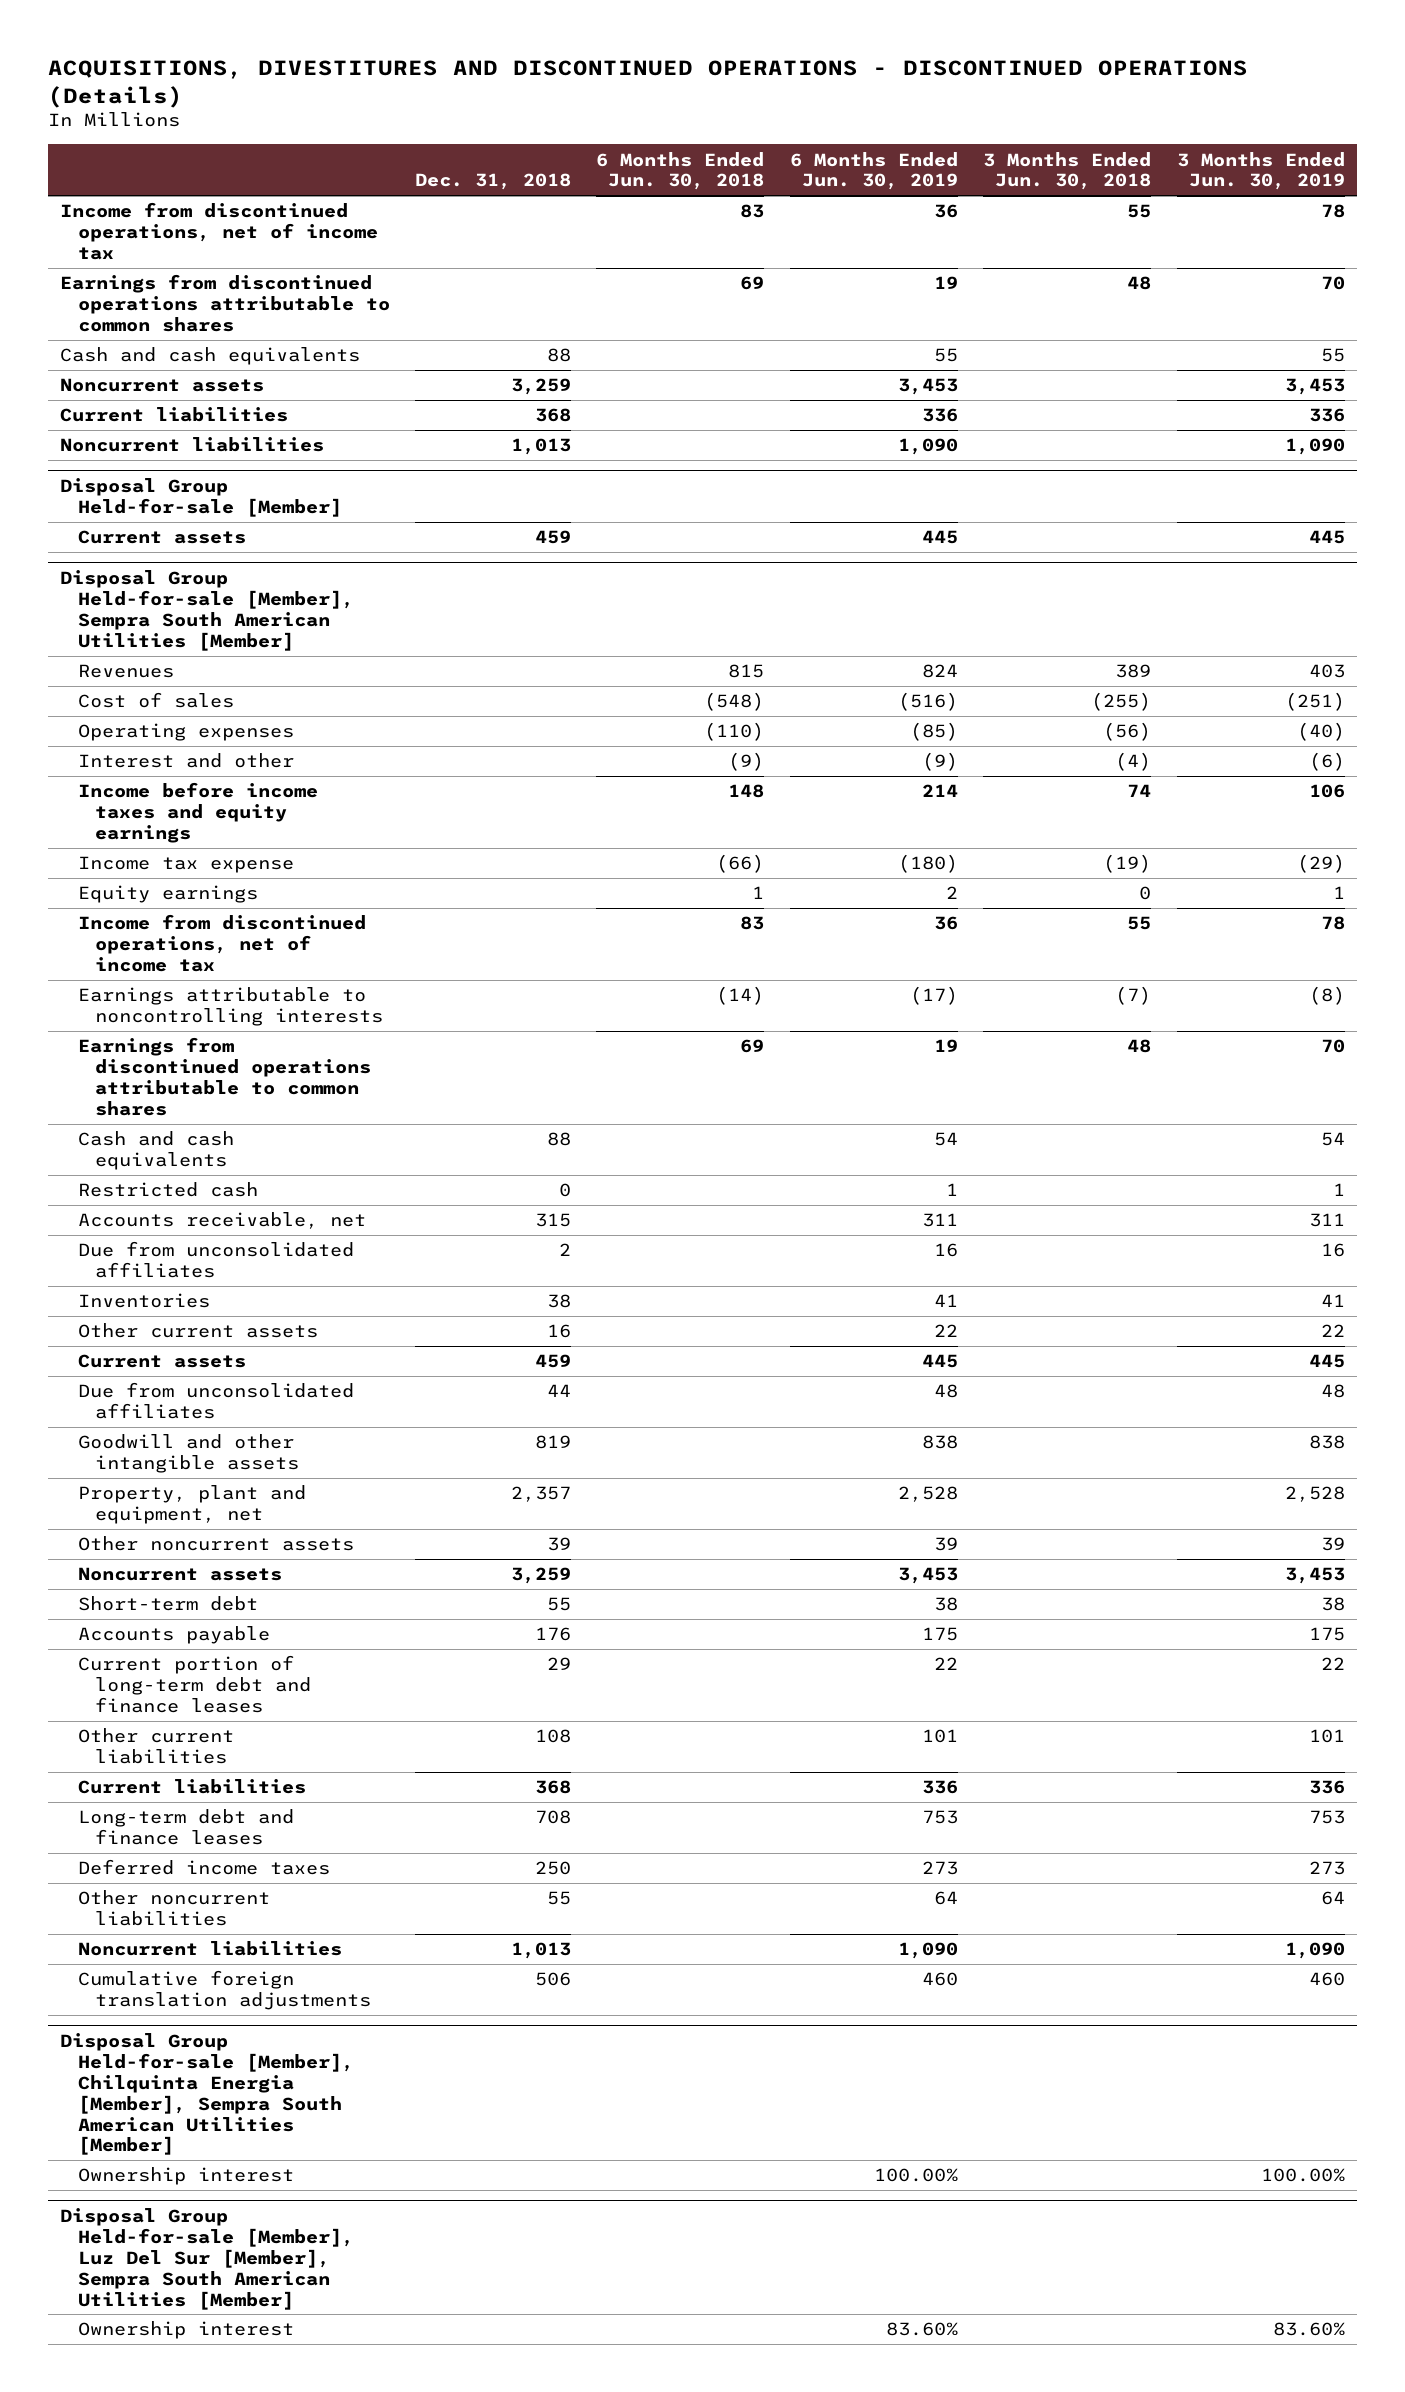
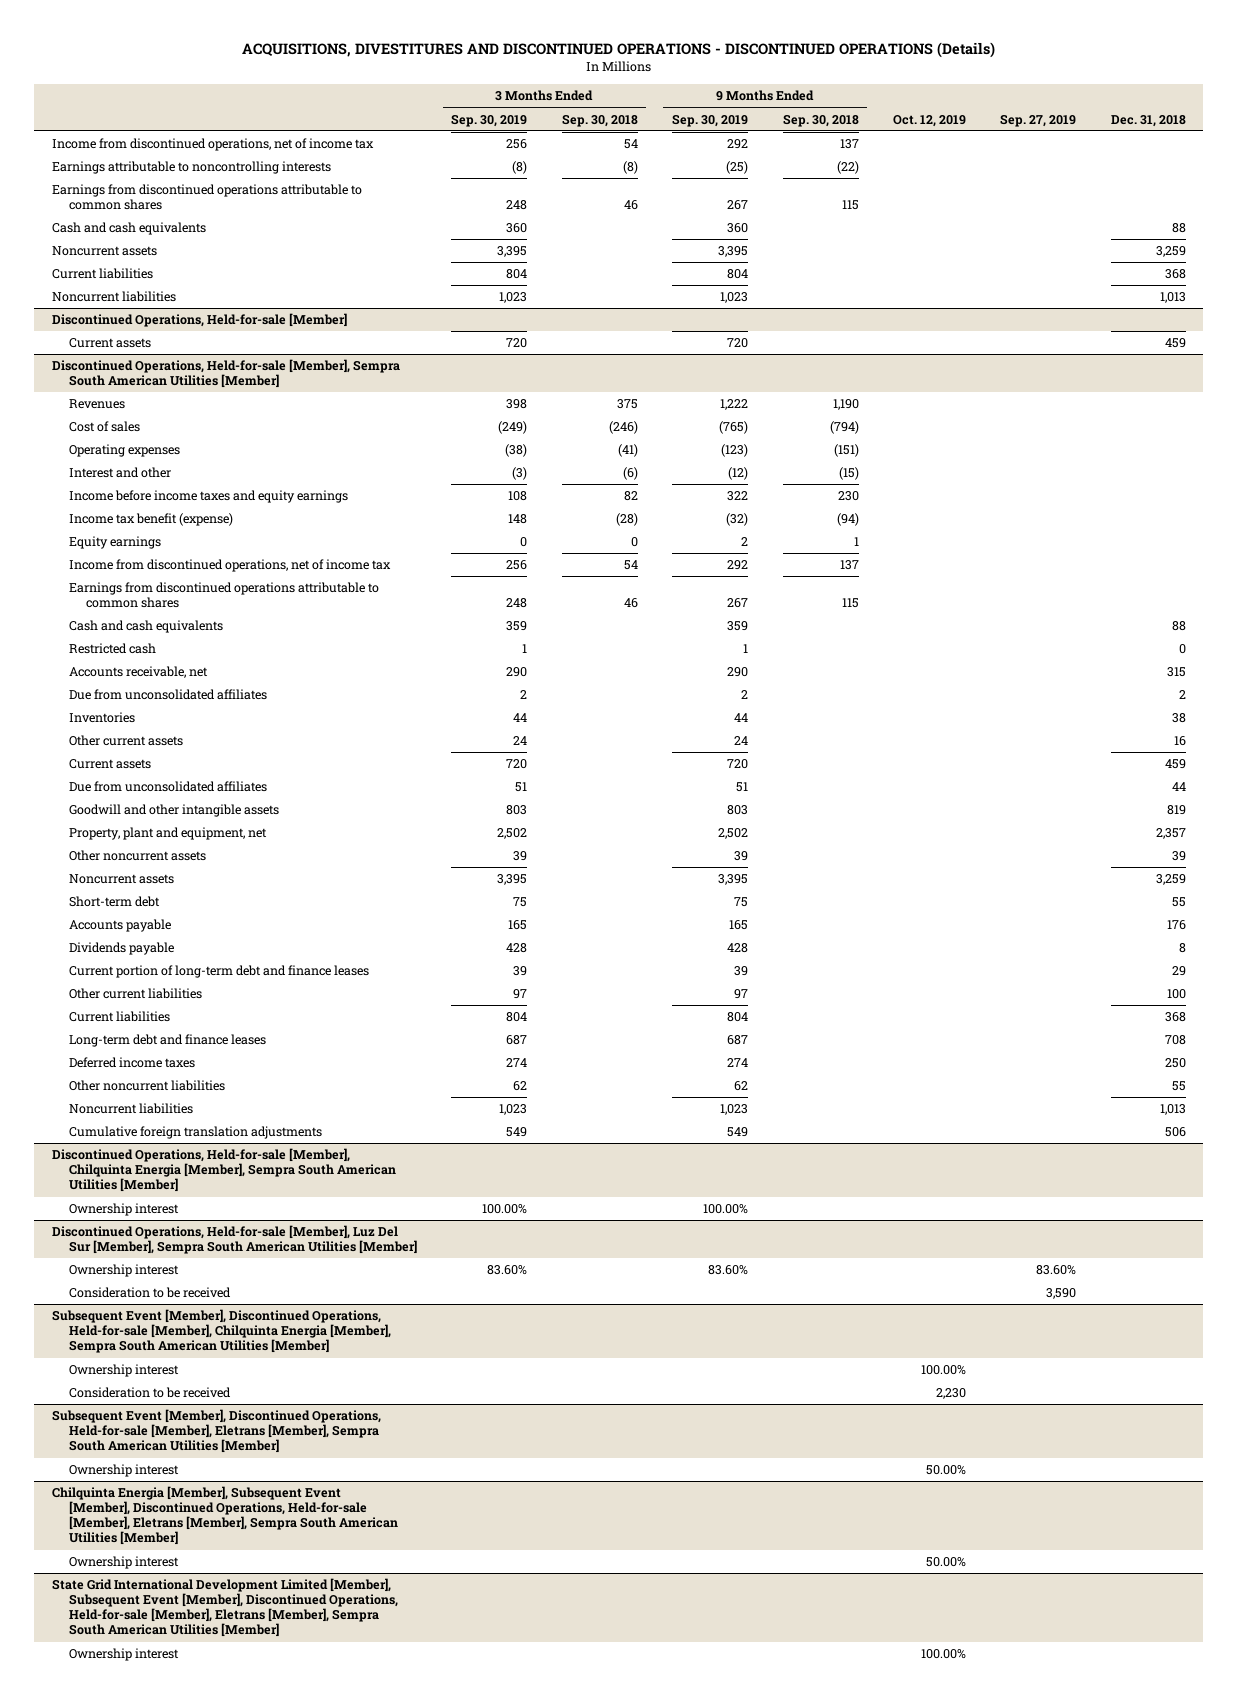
- | Dec. 31, 2018 | 6 Months Ended Jun. 30, 2018 | 6 Months Ended Jun. 30, 2019 | 3 Months Ended Jun. 30, 2018 | 3 Months Ended Jun. 30, 2019
+ | 3 Months Ended Sep. 30, 2019 | 3 Months Ended Sep. 30, 2018 | 9 Months Ended Sep. 30, 2019 | 9 Months Ended Sep. 30, 2018 | Oct. 12, 2019 | Sep. 27, 2019 | Dec. 31, 2018
+ Earnings attributable to noncontrolling interests | (8) | (8) | (25) | (22) | | |
- Disposal Group Held-for-sale [Member]
+ Discontinued Operations, Held-for-sale [Member]
- Disposal Group Held-for-sale [Member], Sempra South American Utilities [Member]
+ Discontinued Operations, Held-for-sale [Member], Sempra South American Utilities [Member]
- Income tax expense | | (66) | (180) | (19) | (29)
+ Income tax benefit (expense) | 148 | (28) | (32) | (94) | | |
- Earnings attributable to noncontrolling interests | | (14) | (17) | (7) | (8)
+ Dividends payable | 428 | | 428 | | | | 8
- Other current liabilities | 108 | | 101 | | 101
+ Other current liabilities | 97 | | 97 | | | | 100
- Disposal Group Held-for-sale [Member], Chilquinta Energia [Member], Sempra South American Utilities [Member]
+ Discontinued Operations, Held-for-sale [Member], Chilquinta Energia [Member], Sempra South American Utilities [Member]
- Disposal Group Held-for-sale [Member], Luz Del Sur [Member], Sempra South American Utilities [Member]
+ Discontinued Operations, Held-for-sale [Member], Luz Del Sur [Member], Sempra South American Utilities [Member]
+ Consideration to be received | | | | | | 3,590 |
+ Subsequent Event [Member], Discontinued Operations, Held-for-sale [Member], Chilquinta Energia [Member], Sempra South American Utilities [Member]
+ Ownership interest | | | | | 100.00% | |
+ Consideration to be received | | | | | 2,230 | |
+ Subsequent Event [Member], Discontinued Operations, Held-for-sale [Member], Eletrans [Member], Sempra South American Utilities [Member]
+ Ownership interest | | | | | 50.00% | |
+ Chilquinta Energia [Member], Subsequent Event [Member], Discontinued Operations, Held-for-sale [Member], Eletrans [Member], Sempra South American Utilities [Member]
+ Ownership interest | | | | | 50.00% | |
+ State Grid International Development Limited [Member], Subsequent Event [Member], Discontinued Operations, Held-for-sale [Member], Eletrans [Member], Sempra South American Utilities [Member]
+ Ownership interest | | | | | 100.00% | |

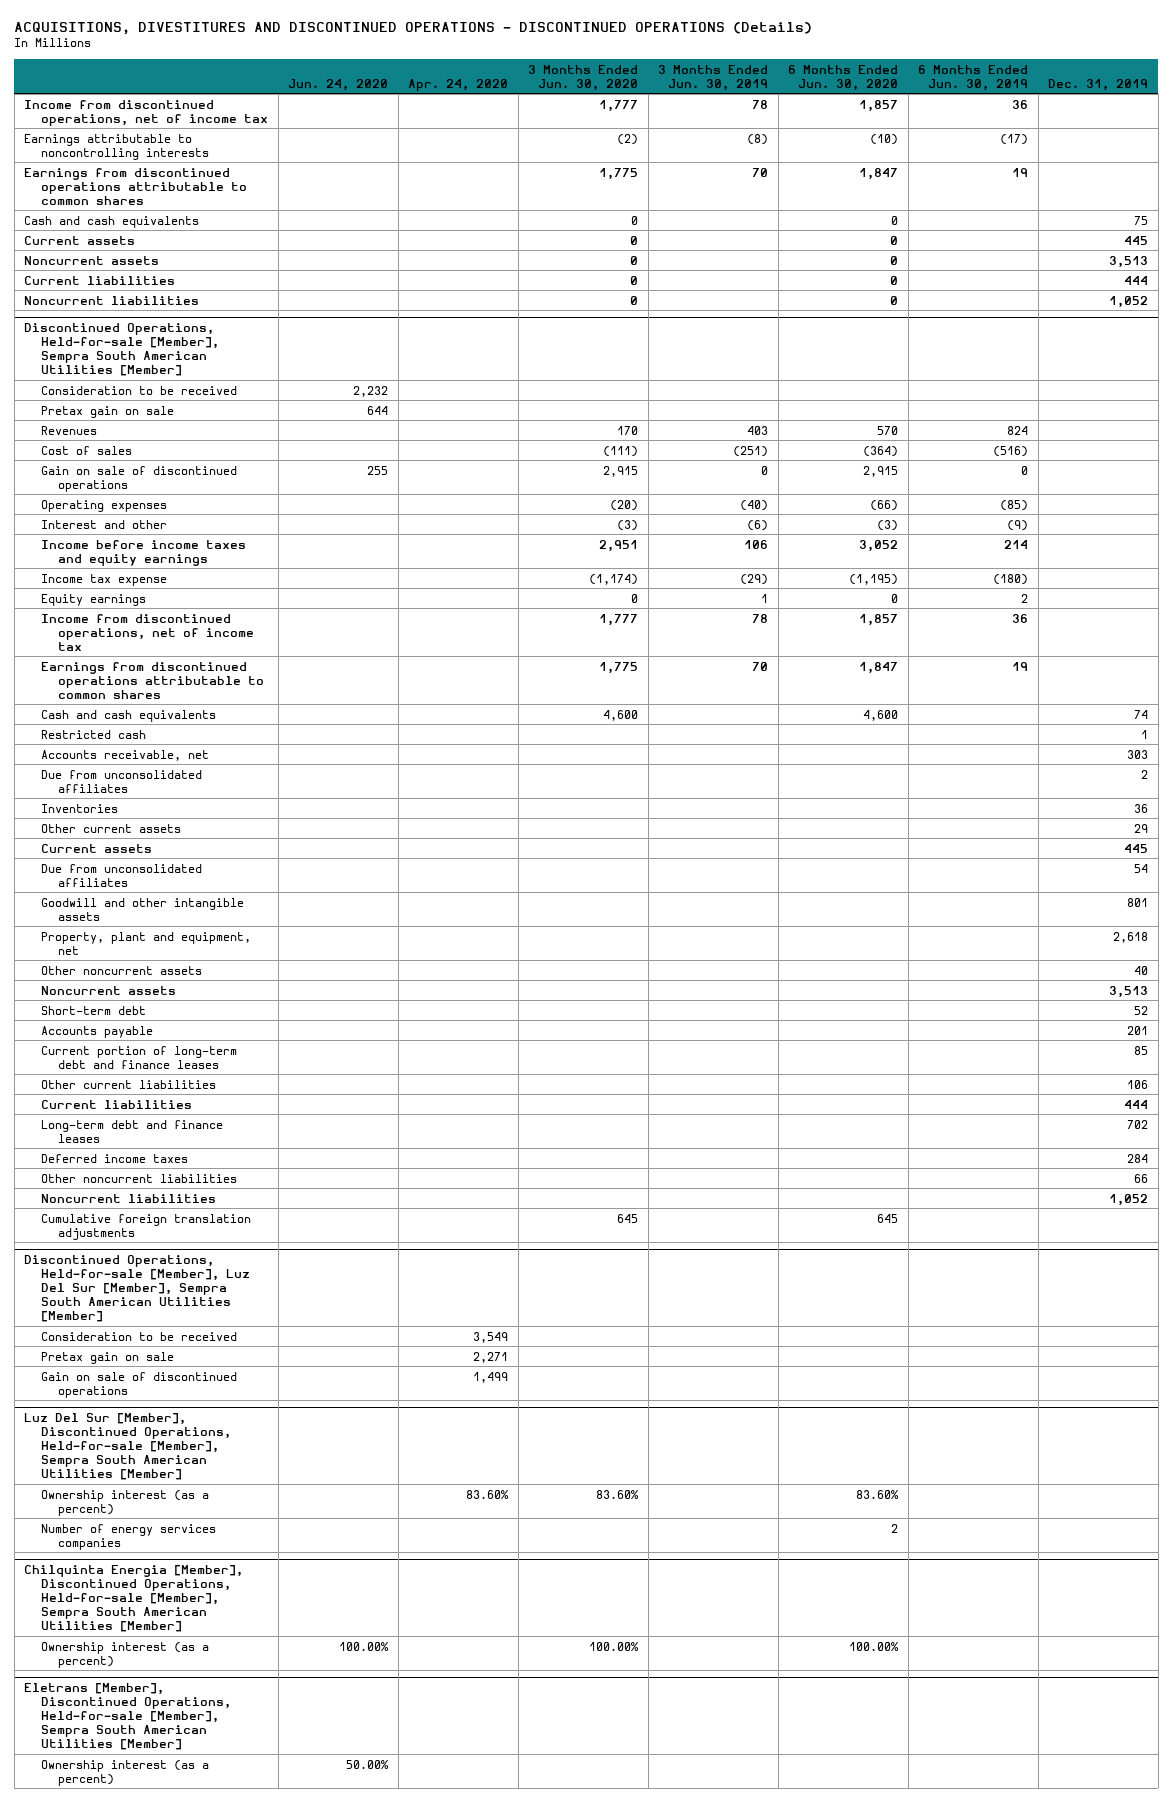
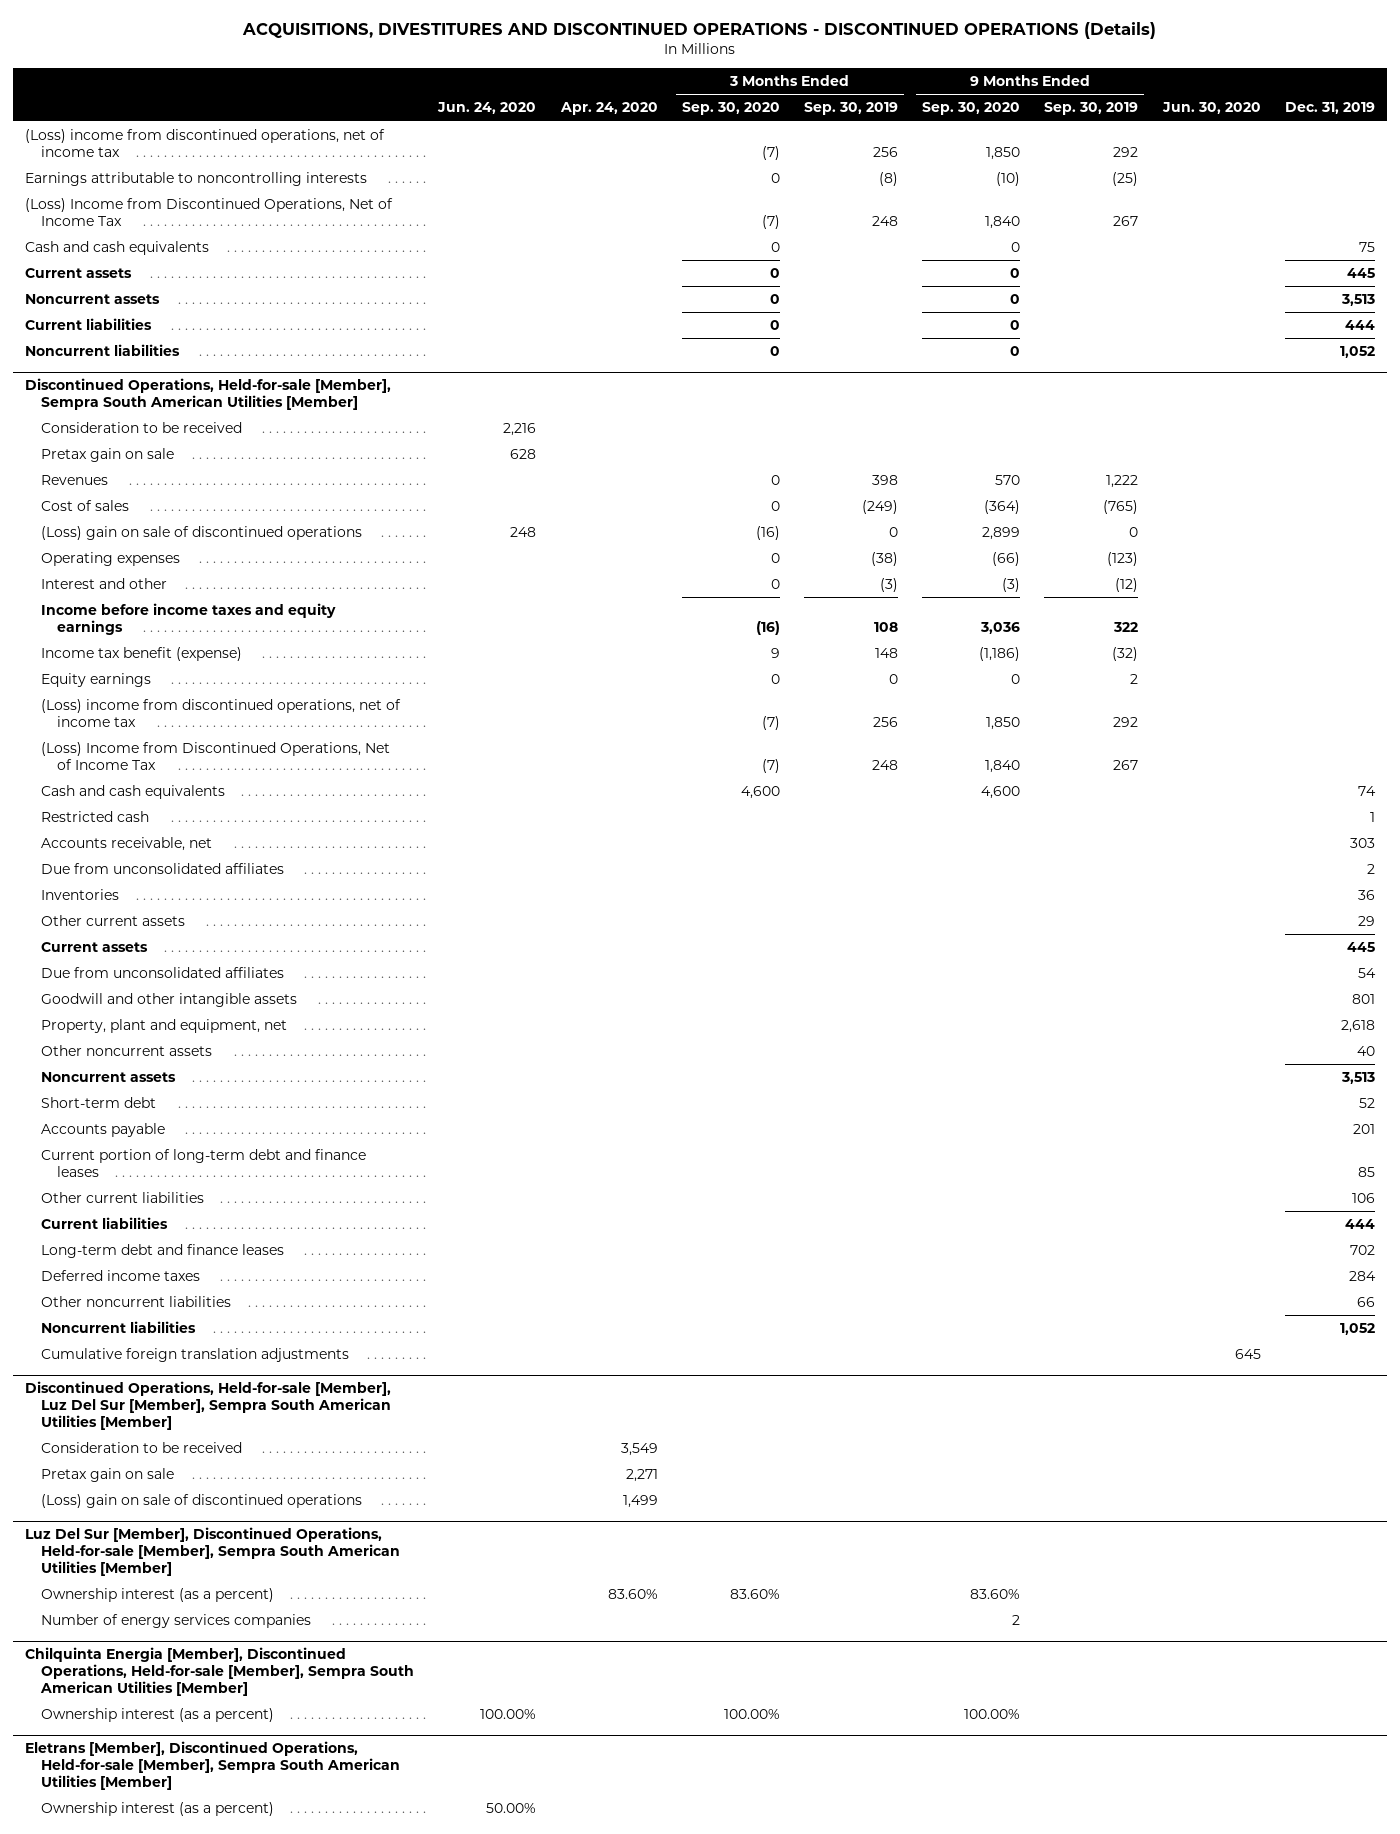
- | Jun. 24, 2020 | Apr. 24, 2020 | 3 Months Ended Jun. 30, 2020 | 3 Months Ended Jun. 30, 2019 | 6 Months Ended Jun. 30, 2020 | 6 Months Ended Jun. 30, 2019 | Dec. 31, 2019
+ | Jun. 24, 2020 | Apr. 24, 2020 | 3 Months Ended Sep. 30, 2020 | 3 Months Ended Sep. 30, 2019 | 9 Months Ended Sep. 30, 2020 | 9 Months Ended Sep. 30, 2019 | Jun. 30, 2020 | Dec. 31, 2019
- Income from discontinued operations, net of income tax | | | 1,777 | 78 | 1,857 | 36 |
+ (Loss) income from discontinued operations, net of income tax | | | (7) | 256 | 1,850 | 292 | |
- Earnings from discontinued operations attributable to common shares | | | 1,775 | 70 | 1,847 | 19 |
+ (Loss) Income from Discontinued Operations, Net of Income Tax | | | (7) | 248 | 1,840 | 267 | |
@ Discontinued Operations, Held-for-sale [Member], Sempra South American Utilities [Member]
- Consideration to be received | 2,232 | | | | | |
- Pretax gain on sale | 644 | | | | | |
+ Consideration to be received | 2,216 | | | | | | |
+ Pretax gain on sale | 628 | | | | | | |
- Gain on sale of discontinued operations | 255 | | 2,915 | 0 | 2,915 | 0 |
+ (Loss) gain on sale of discontinued operations | 248 | | (16) | 0 | 2,899 | 0 | |
- Income tax expense | | | (1,174) | (29) | (1,195) | (180) |
+ Income tax benefit (expense) | | | 9 | 148 | (1,186) | (32) | |
- Income from discontinued operations, net of income tax | | | 1,777 | 78 | 1,857 | 36 |
- Earnings from discontinued operations attributable to common shares | | | 1,775 | 70 | 1,847 | 19 |
+ (Loss) income from discontinued operations, net of income tax | | | (7) | 256 | 1,850 | 292 | |
+ (Loss) Income from Discontinued Operations, Net of Income Tax | | | (7) | 248 | 1,840 | 267 | |
@ Discontinued Operations, Held-for-sale [Member], Luz Del Sur [Member], Sempra South American Utilities [Member]
- Gain on sale of discontinued operations | | 1,499 | | | | |
+ (Loss) gain on sale of discontinued operations | | 1,499 | | | | | |

